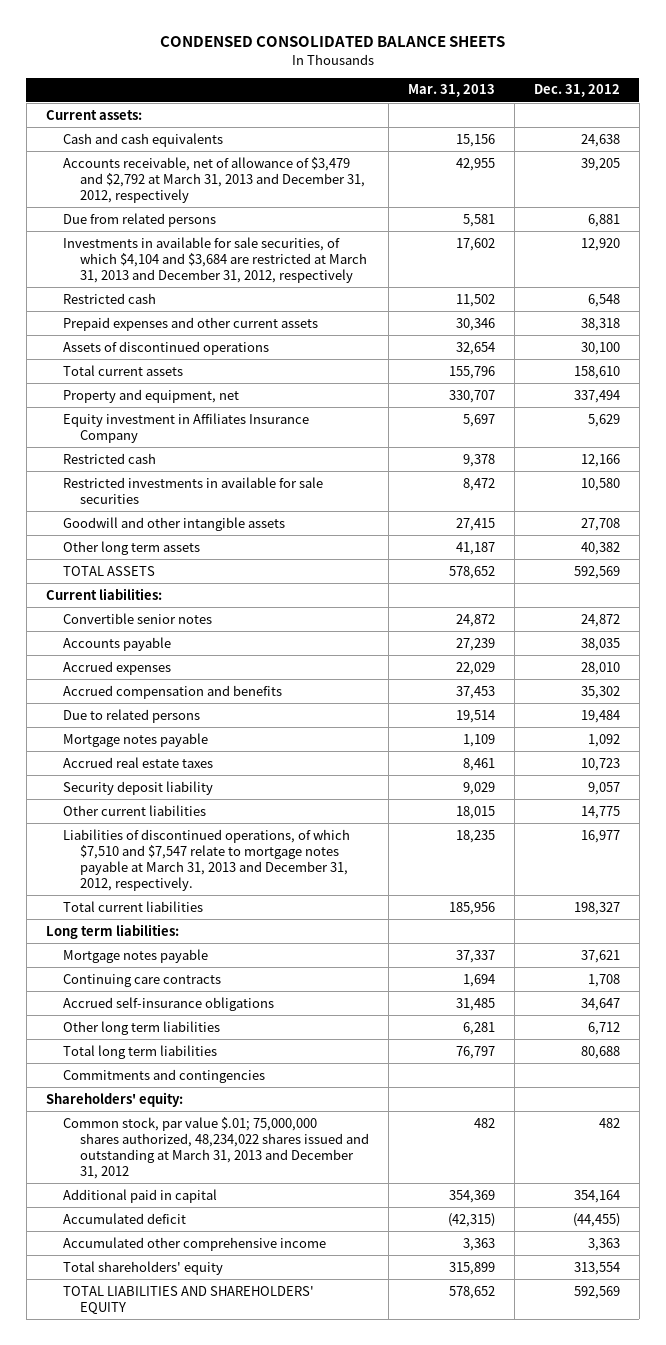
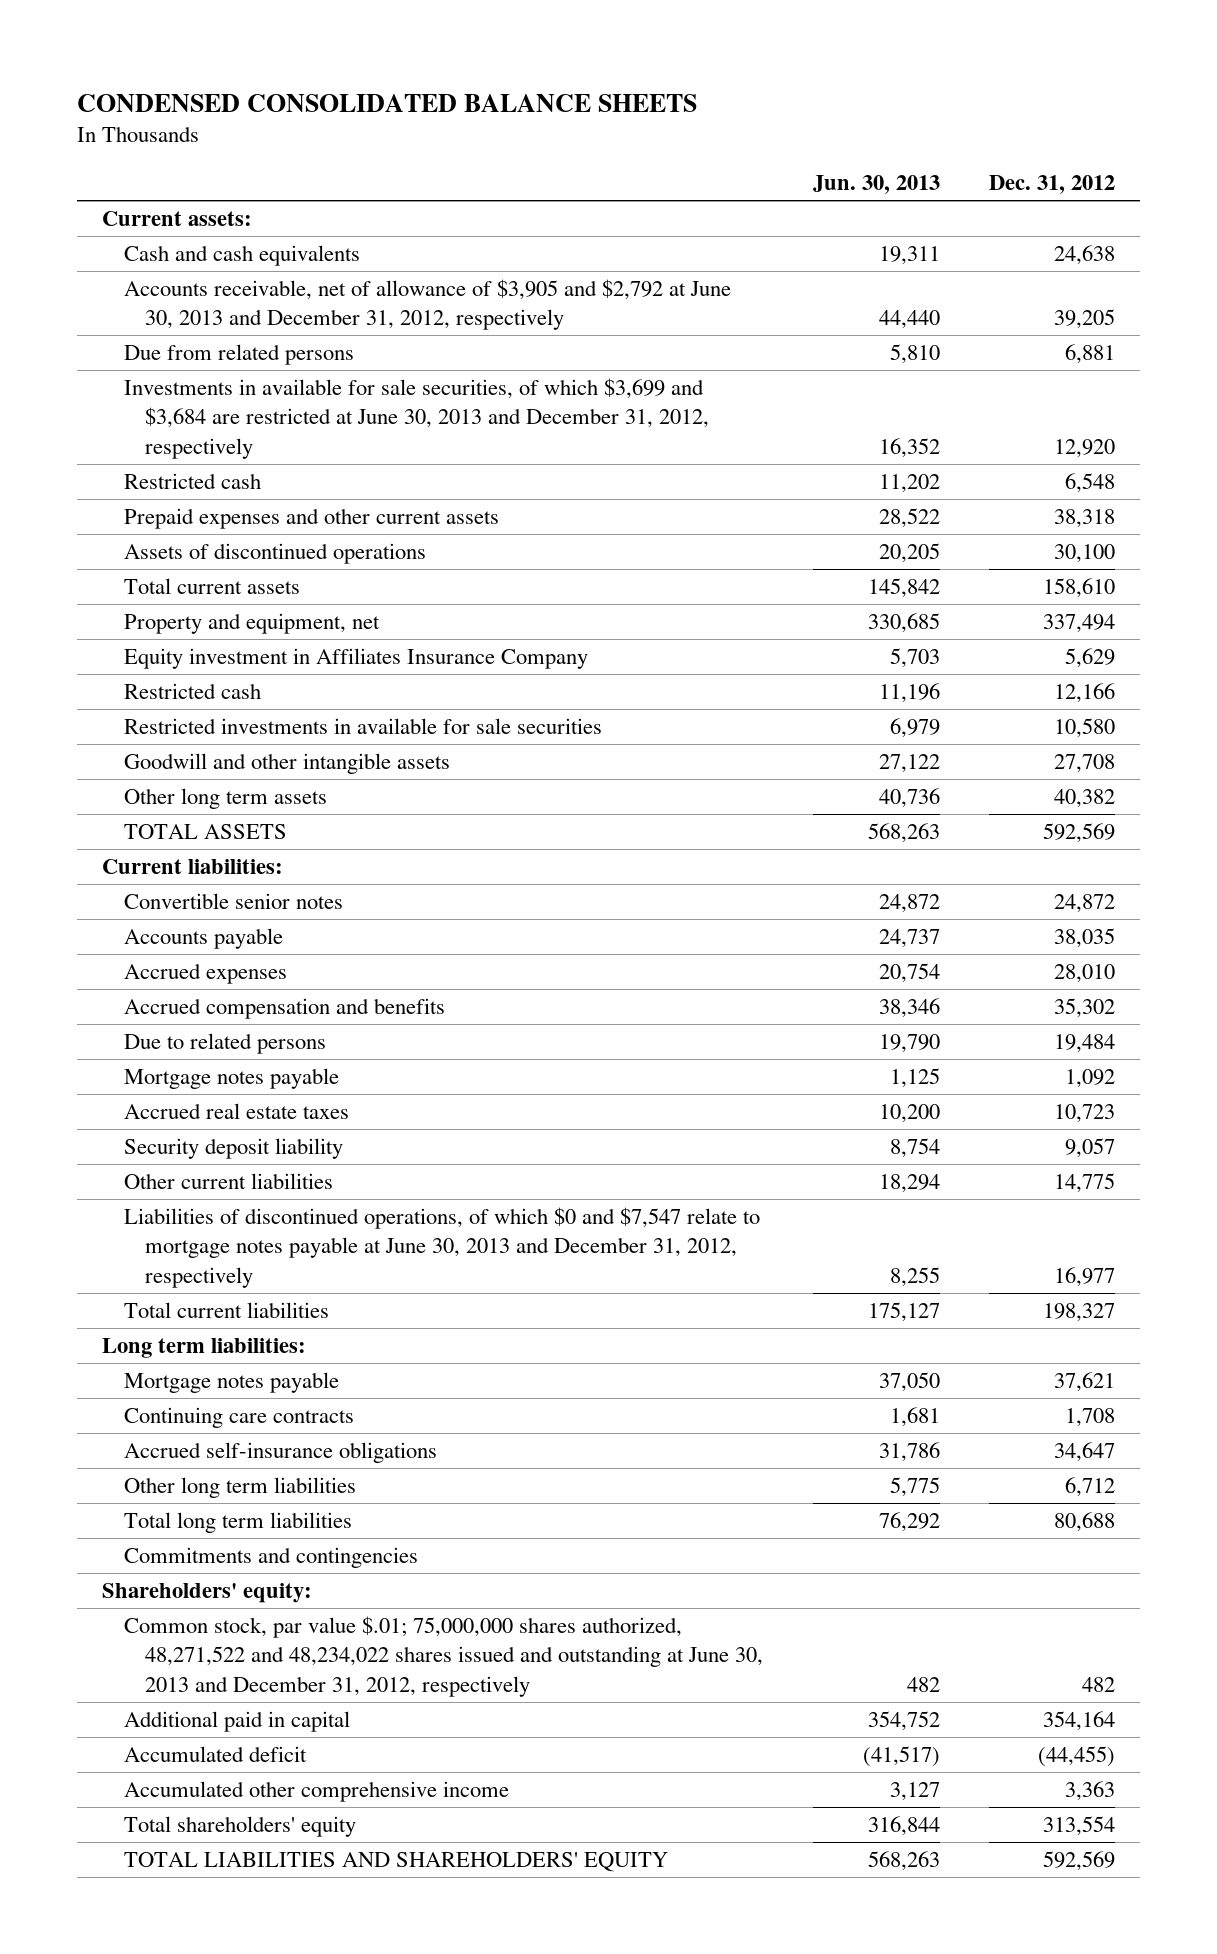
- | Mar. 31, 2013 | Dec. 31, 2012
+ | Jun. 30, 2013 | Dec. 31, 2012
- Accounts receivable, net of allowance of $3,479 and $2,792 at March 31, 2013 and December 31, 2012, respectively | 42,955 | 39,205
+ Accounts receivable, net of allowance of $3,905 and $2,792 at June 30, 2013 and December 31, 2012, respectively | 44,440 | 39,205
- Investments in available for sale securities, of which $4,104 and $3,684 are restricted at March 31, 2013 and December 31, 2012, respectively | 17,602 | 12,920
+ Investments in available for sale securities, of which $3,699 and $3,684 are restricted at June 30, 2013 and December 31, 2012, respectively | 16,352 | 12,920
- Liabilities of discontinued operations, of which $7,510 and $7,547 relate to mortgage notes payable at March 31, 2013 and December 31, 2012, respectively. | 18,235 | 16,977
+ Liabilities of discontinued operations, of which $0 and $7,547 relate to mortgage notes payable at June 30, 2013 and December 31, 2012, respectively | 8,255 | 16,977
- Common stock, par value $.01; 75,000,000 shares authorized, 48,234,022 shares issued and outstanding at March 31, 2013 and December 31, 2012 | 482 | 482
+ Common stock, par value $.01; 75,000,000 shares authorized, 48,271,522 and 48,234,022 shares issued and outstanding at June 30, 2013 and December 31, 2012, respectively | 482 | 482

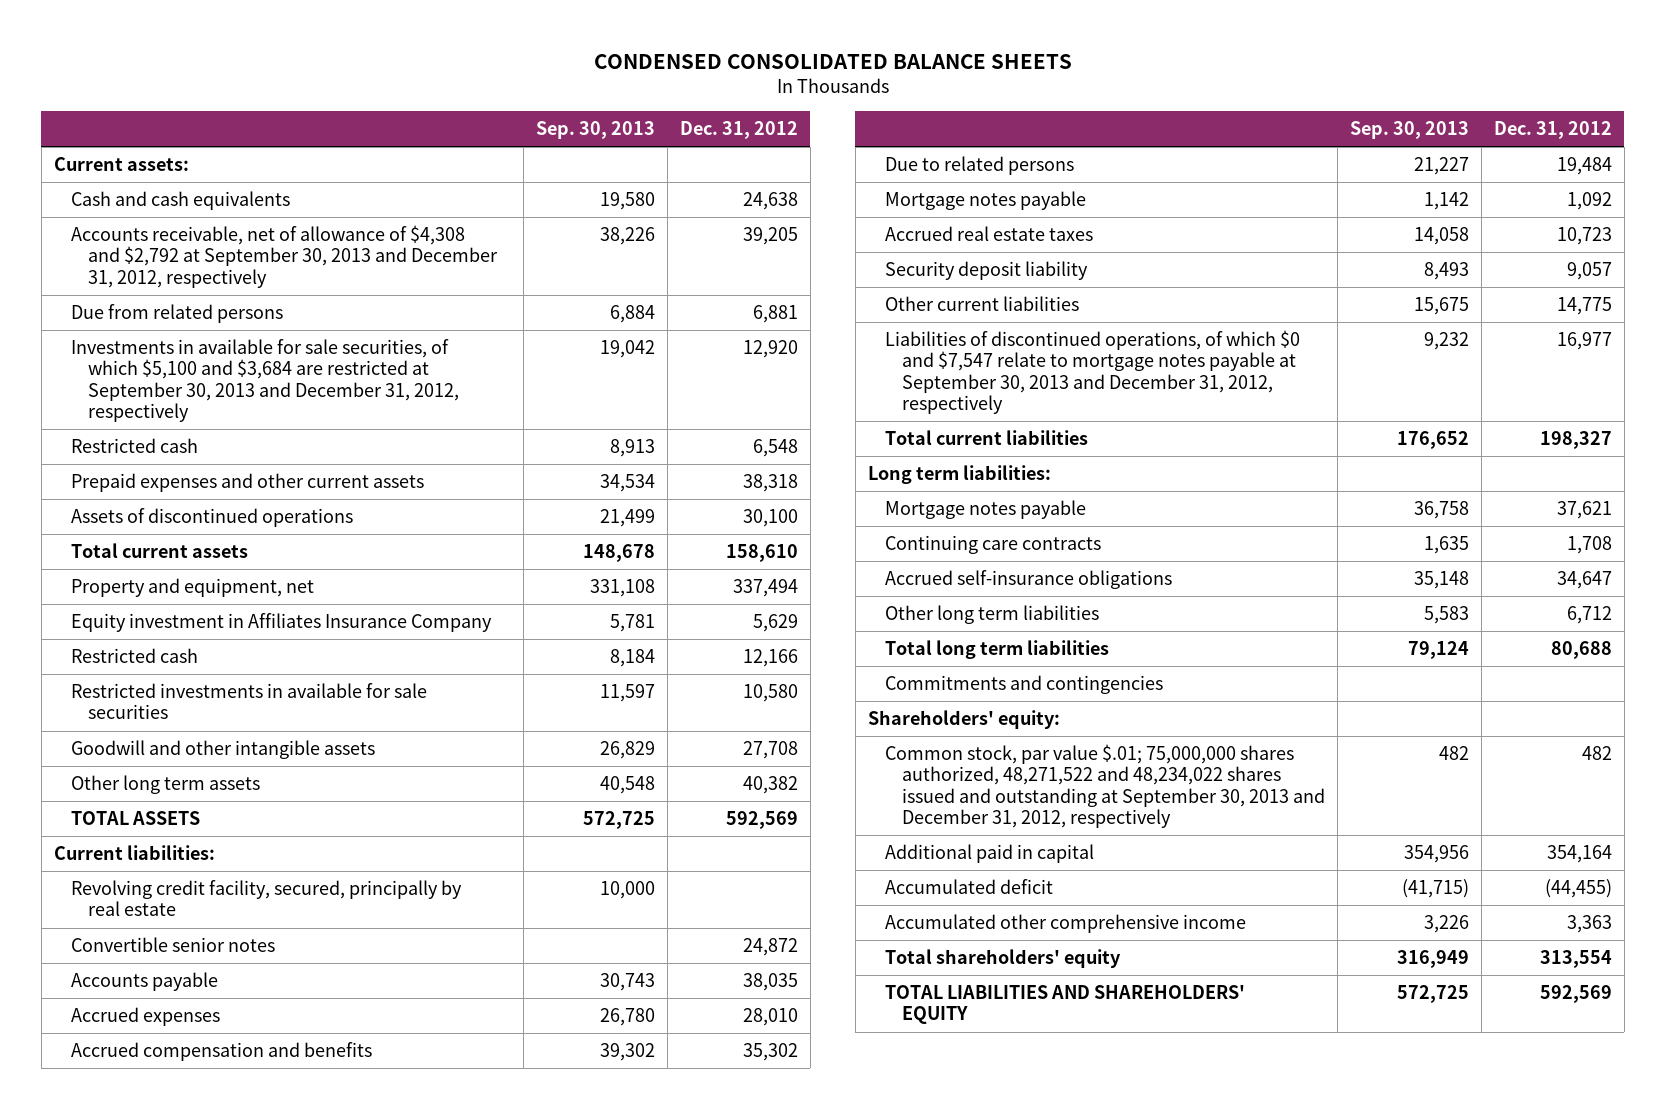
- | Jun. 30, 2013 | Dec. 31, 2012
+ | Sep. 30, 2013 | Dec. 31, 2012
- Accounts receivable, net of allowance of $3,905 and $2,792 at June 30, 2013 and December 31, 2012, respectively | 44,440 | 39,205
+ Accounts receivable, net of allowance of $4,308 and $2,792 at September 30, 2013 and December 31, 2012, respectively | 38,226 | 39,205
- Investments in available for sale securities, of which $3,699 and $3,684 are restricted at June 30, 2013 and December 31, 2012, respectively | 16,352 | 12,920
+ Investments in available for sale securities, of which $5,100 and $3,684 are restricted at September 30, 2013 and December 31, 2012, respectively | 19,042 | 12,920
+ Revolving credit facility, secured, principally by real estate | 10,000 |
- Liabilities of discontinued operations, of which $0 and $7,547 relate to mortgage notes payable at June 30, 2013 and December 31, 2012, respectively | 8,255 | 16,977
+ Liabilities of discontinued operations, of which $0 and $7,547 relate to mortgage notes payable at September 30, 2013 and December 31, 2012, respectively | 9,232 | 16,977
- Common stock, par value $.01; 75,000,000 shares authorized, 48,271,522 and 48,234,022 shares issued and outstanding at June 30, 2013 and December 31, 2012, respectively | 482 | 482
+ Common stock, par value $.01; 75,000,000 shares authorized, 48,271,522 and 48,234,022 shares issued and outstanding at September 30, 2013 and December 31, 2012, respectively | 482 | 482

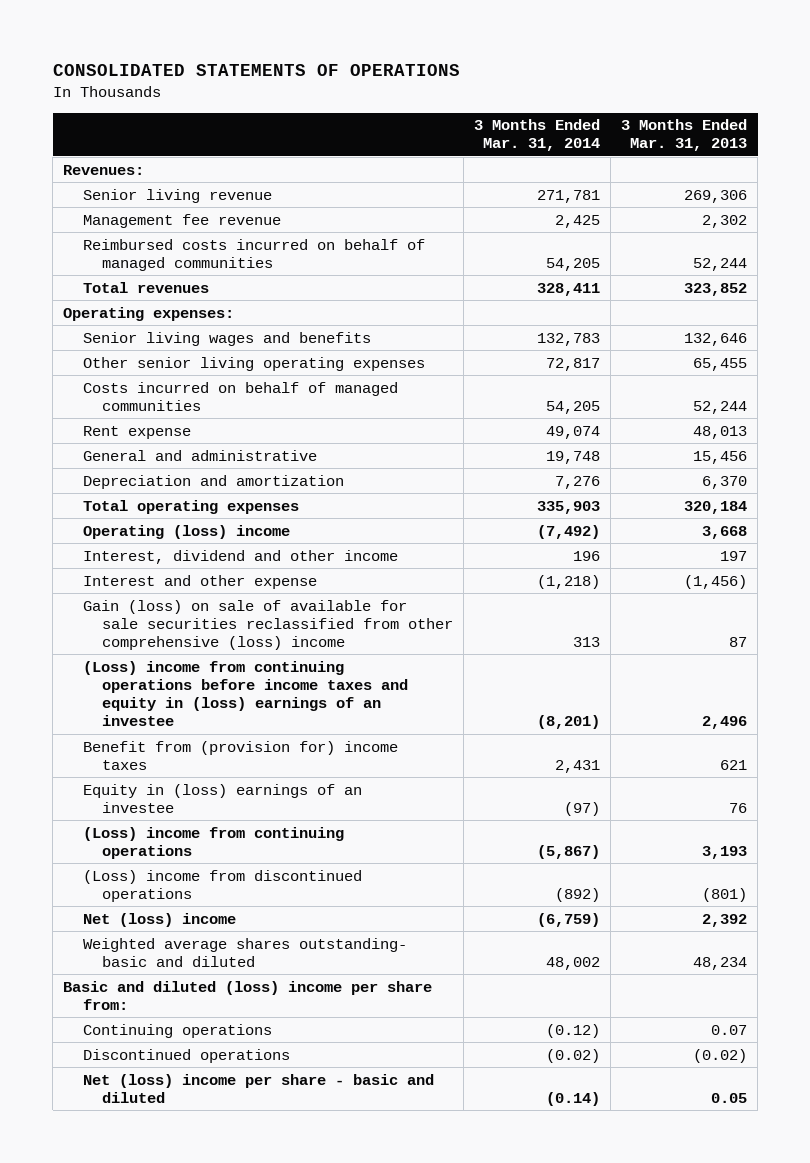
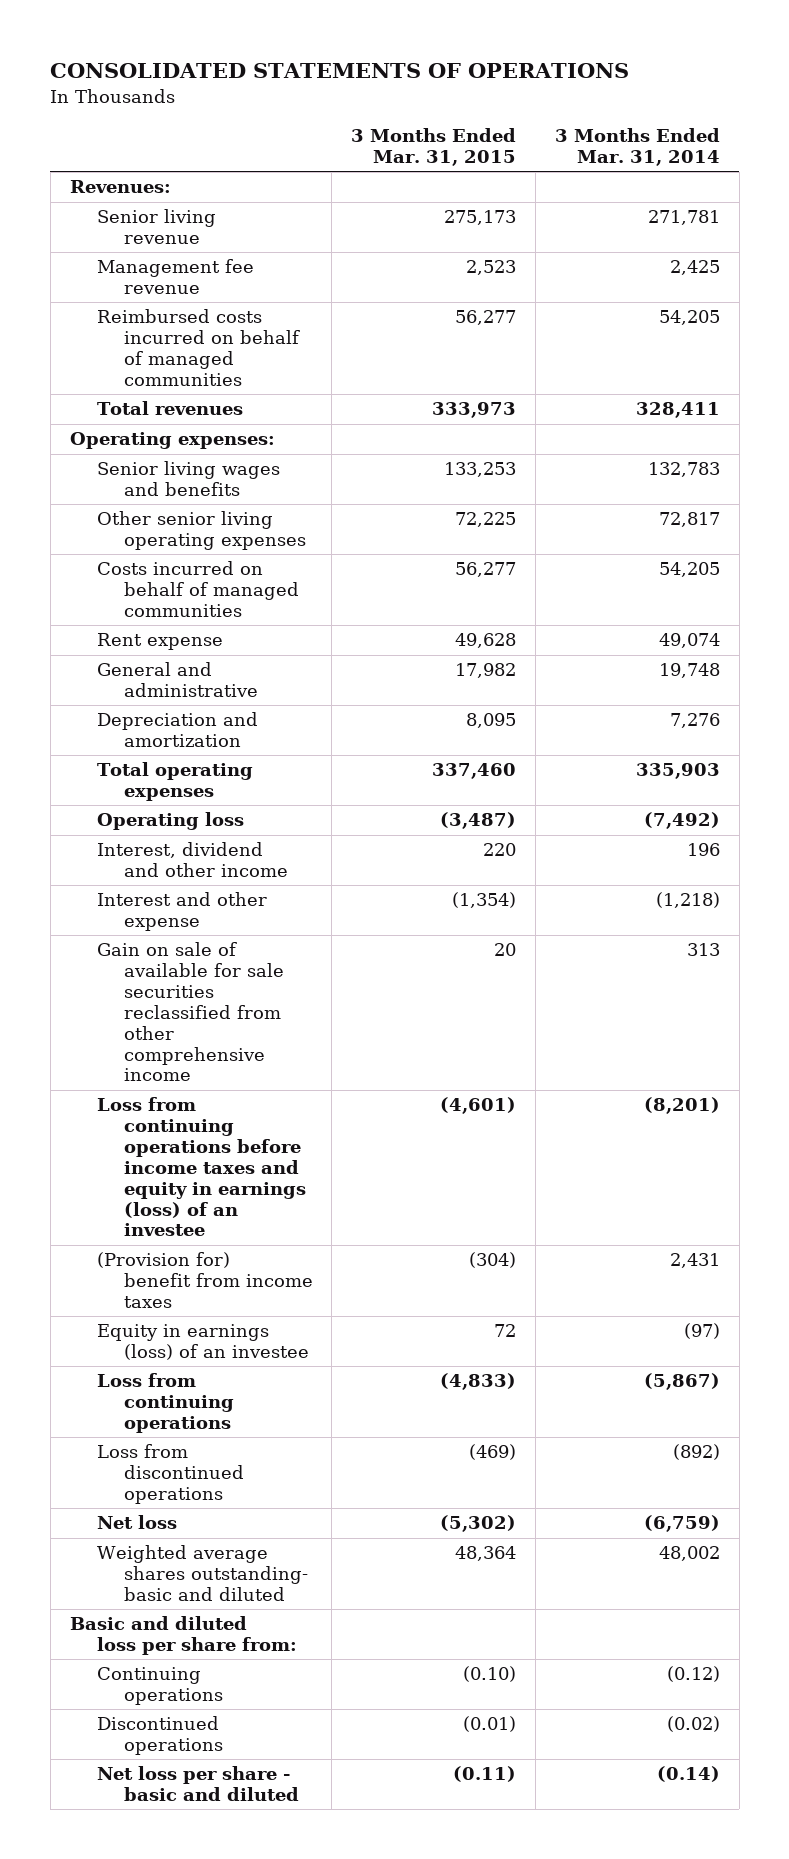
- | 3 Months Ended Mar. 31, 2014 | 3 Months Ended Mar. 31, 2013
+ | 3 Months Ended Mar. 31, 2015 | 3 Months Ended Mar. 31, 2014
- Operating (loss) income | (7,492) | 3,668
+ Operating loss | (3,487) | (7,492)
- Gain (loss) on sale of available for sale securities reclassified from other comprehensive (loss) income | 313 | 87
- (Loss) income from continuing operations before income taxes and equity in (loss) earnings of an investee | (8,201) | 2,496
- Benefit from (provision for) income taxes | 2,431 | 621
- Equity in (loss) earnings of an investee | (97) | 76
- (Loss) income from continuing operations | (5,867) | 3,193
- (Loss) income from discontinued operations | (892) | (801)
- Net (loss) income | (6,759) | 2,392
+ Gain on sale of available for sale securities reclassified from other comprehensive income | 20 | 313
+ Loss from continuing operations before income taxes and equity in earnings (loss) of an investee | (4,601) | (8,201)
+ (Provision for) benefit from income taxes | (304) | 2,431
+ Equity in earnings (loss) of an investee | 72 | (97)
+ Loss from continuing operations | (4,833) | (5,867)
+ Loss from discontinued operations | (469) | (892)
+ Net loss | (5,302) | (6,759)
- Basic and diluted (loss) income per share from:
+ Basic and diluted loss per share from:
- Net (loss) income per share - basic and diluted | (0.14) | 0.05
+ Net loss per share - basic and diluted | (0.11) | (0.14)

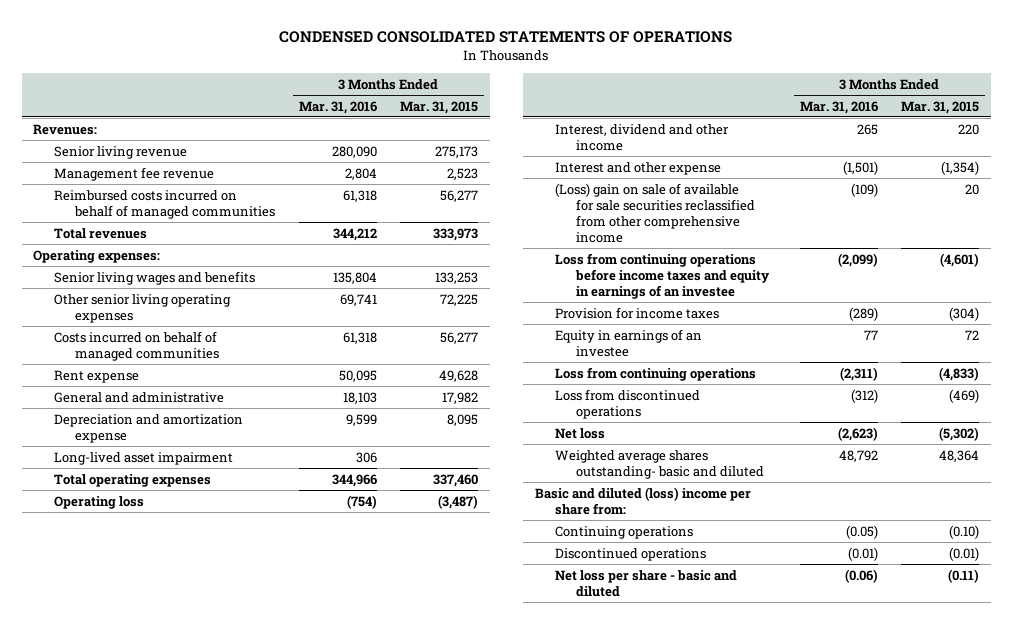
- CONSOLIDATED STATEMENTS OF OPERATIONS
+ CONDENSED CONSOLIDATED STATEMENTS OF OPERATIONS
- | 3 Months Ended Mar. 31, 2015 | 3 Months Ended Mar. 31, 2014
+ | 3 Months Ended Mar. 31, 2016 | 3 Months Ended Mar. 31, 2015
- Depreciation and amortization | 8,095 | 7,276
+ Depreciation and amortization expense | 9,599 | 8,095
+ Long-lived asset impairment | 306 |
- Gain on sale of available for sale securities reclassified from other comprehensive income | 20 | 313
- Loss from continuing operations before income taxes and equity in earnings (loss) of an investee | (4,601) | (8,201)
- (Provision for) benefit from income taxes | (304) | 2,431
- Equity in earnings (loss) of an investee | 72 | (97)
+ (Loss) gain on sale of available for sale securities reclassified from other comprehensive income | (109) | 20
+ Loss from continuing operations before income taxes and equity in earnings of an investee | (2,099) | (4,601)
+ Provision for income taxes | (289) | (304)
+ Equity in earnings of an investee | 77 | 72
- Basic and diluted loss per share from:
+ Basic and diluted (loss) income per share from:

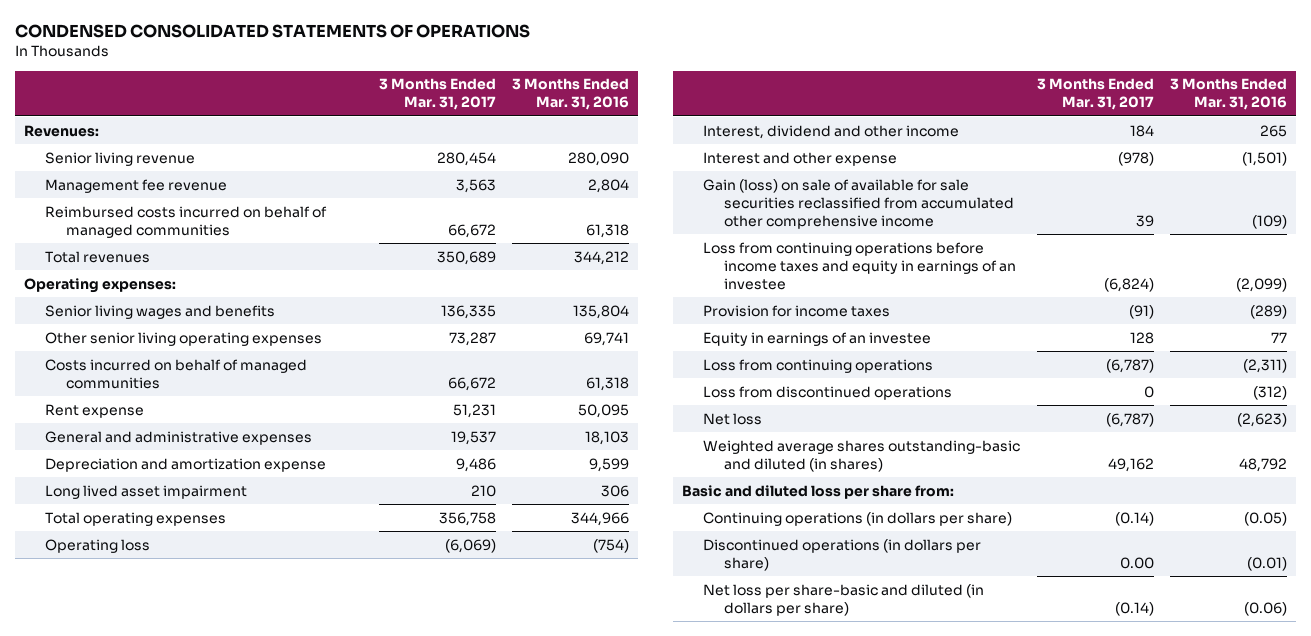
- | 3 Months Ended Mar. 31, 2016 | 3 Months Ended Mar. 31, 2015
+ | 3 Months Ended Mar. 31, 2017 | 3 Months Ended Mar. 31, 2016
- General and administrative | 18,103 | 17,982
+ General and administrative expenses | 19,537 | 18,103
- Long-lived asset impairment | 306 |
+ Long lived asset impairment | 210 | 306
- (Loss) gain on sale of available for sale securities reclassified from other comprehensive income | (109) | 20
+ Gain (loss) on sale of available for sale securities reclassified from accumulated other comprehensive income | 39 | (109)
- Weighted average shares outstanding- basic and diluted | 48,792 | 48,364
- Basic and diluted (loss) income per share from:
- Continuing operations | (0.05) | (0.10)
- Discontinued operations | (0.01) | (0.01)
- Net loss per share - basic and diluted | (0.06) | (0.11)
+ Weighted average shares outstanding-basic and diluted (in shares) | 49,162 | 48,792
+ Basic and diluted loss per share from:
+ Continuing operations (in dollars per share) | (0.14) | (0.05)
+ Discontinued operations (in dollars per share) | 0.00 | (0.01)
+ Net loss per share-basic and diluted (in dollars per share) | (0.14) | (0.06)

